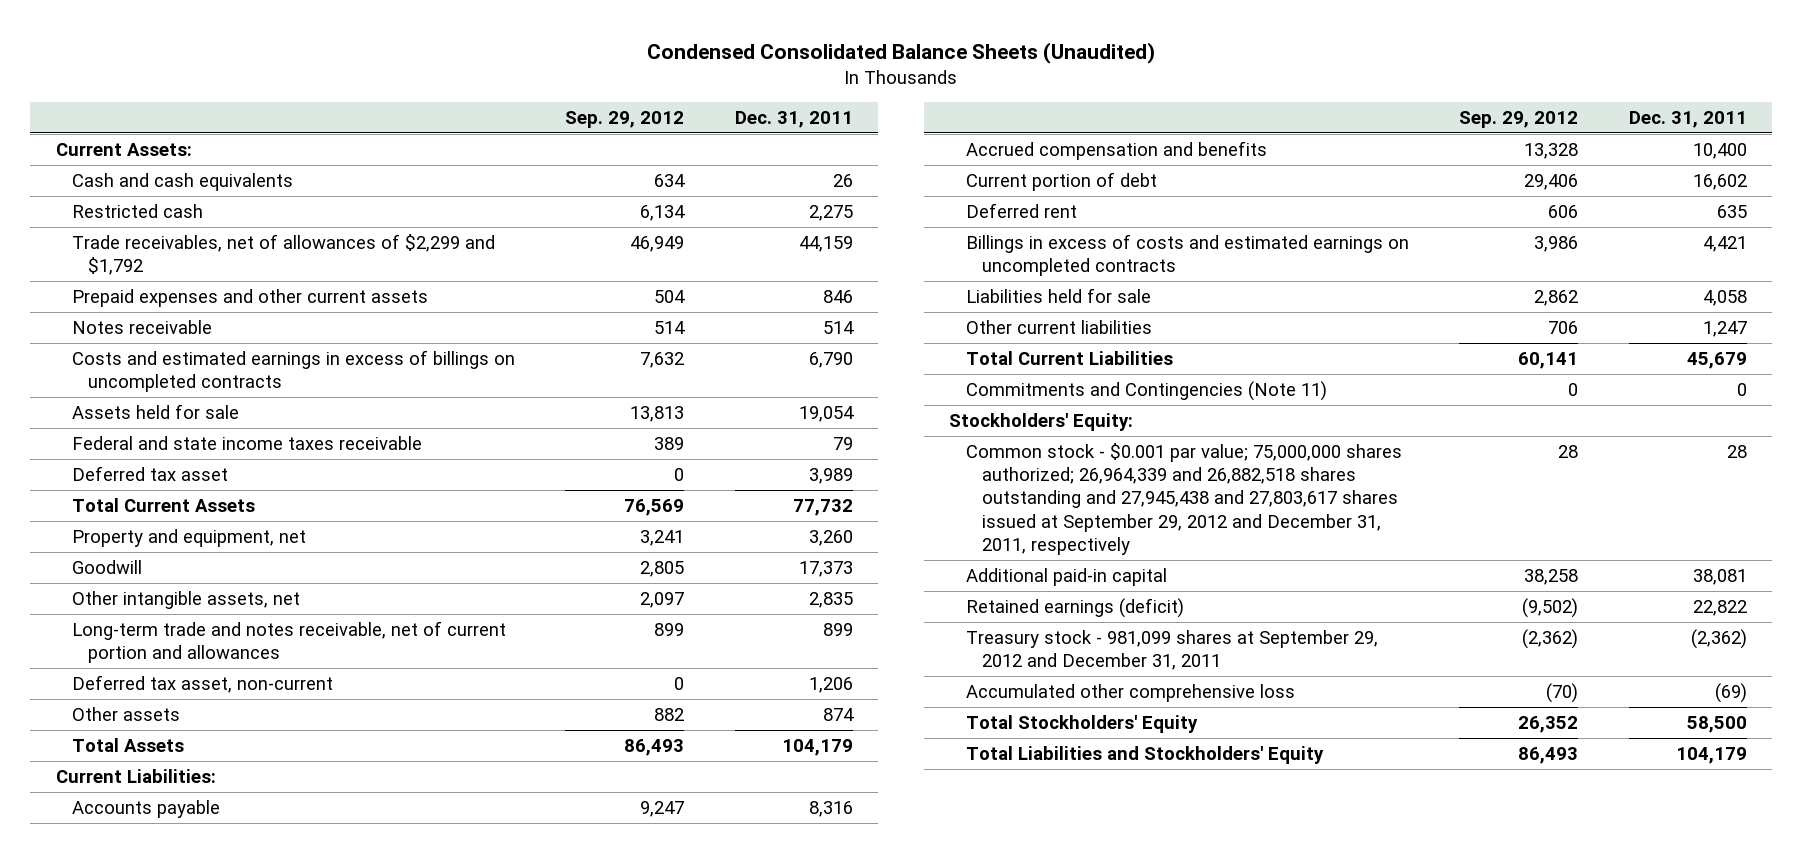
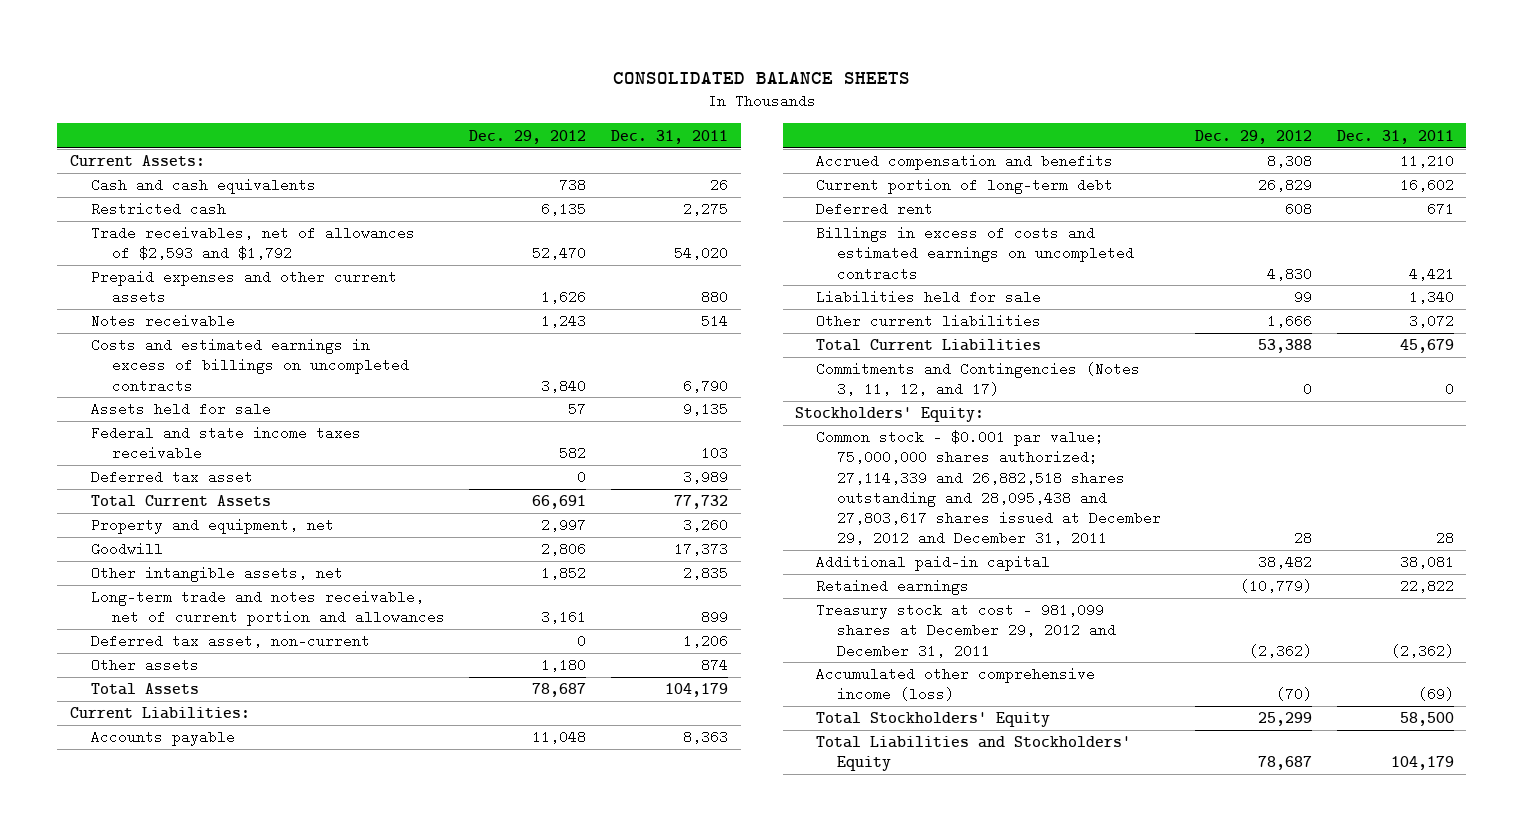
- Condensed Consolidated Balance Sheets (Unaudited)
+ CONSOLIDATED BALANCE SHEETS
- | Sep. 29, 2012 | Dec. 31, 2011
+ | Dec. 29, 2012 | Dec. 31, 2011
- Trade receivables, net of allowances of $2,299 and $1,792 | 46,949 | 44,159
- Prepaid expenses and other current assets | 504 | 846
+ Trade receivables, net of allowances of $2,593 and $1,792 | 52,470 | 54,020
+ Prepaid expenses and other current assets | 1,626 | 880
- Assets held for sale | 13,813 | 19,054
- Federal and state income taxes receivable | 389 | 79
+ Assets held for sale | 57 | 9,135
+ Federal and state income taxes receivable | 582 | 103
- Accounts payable | 9,247 | 8,316
- Accrued compensation and benefits | 13,328 | 10,400
- Current portion of debt | 29,406 | 16,602
- Deferred rent | 606 | 635
+ Accounts payable | 11,048 | 8,363
+ Accrued compensation and benefits | 8,308 | 11,210
+ Current portion of long-term debt | 26,829 | 16,602
+ Deferred rent | 608 | 671
- Liabilities held for sale | 2,862 | 4,058
- Other current liabilities | 706 | 1,247
+ Liabilities held for sale | 99 | 1,340
+ Other current liabilities | 1,666 | 3,072
- Commitments and Contingencies (Note 11) | 0 | 0
+ Commitments and Contingencies (Notes 3, 11, 12, and 17) | 0 | 0
- Common stock - $0.001 par value; 75,000,000 shares authorized; 26,964,339 and 26,882,518 shares outstanding and 27,945,438 and 27,803,617 shares issued at September 29, 2012 and December 31, 2011, respectively | 28 | 28
+ Common stock - $0.001 par value; 75,000,000 shares authorized; 27,114,339 and 26,882,518 shares outstanding and 28,095,438 and 27,803,617 shares issued at December 29, 2012 and December 31, 2011 | 28 | 28
- Retained earnings (deficit) | (9,502) | 22,822
- Treasury stock - 981,099 shares at September 29, 2012 and December 31, 2011 | (2,362) | (2,362)
- Accumulated other comprehensive loss | (70) | (69)
+ Retained earnings | (10,779) | 22,822
+ Treasury stock at cost - 981,099 shares at December 29, 2012 and December 31, 2011 | (2,362) | (2,362)
+ Accumulated other comprehensive income (loss) | (70) | (69)

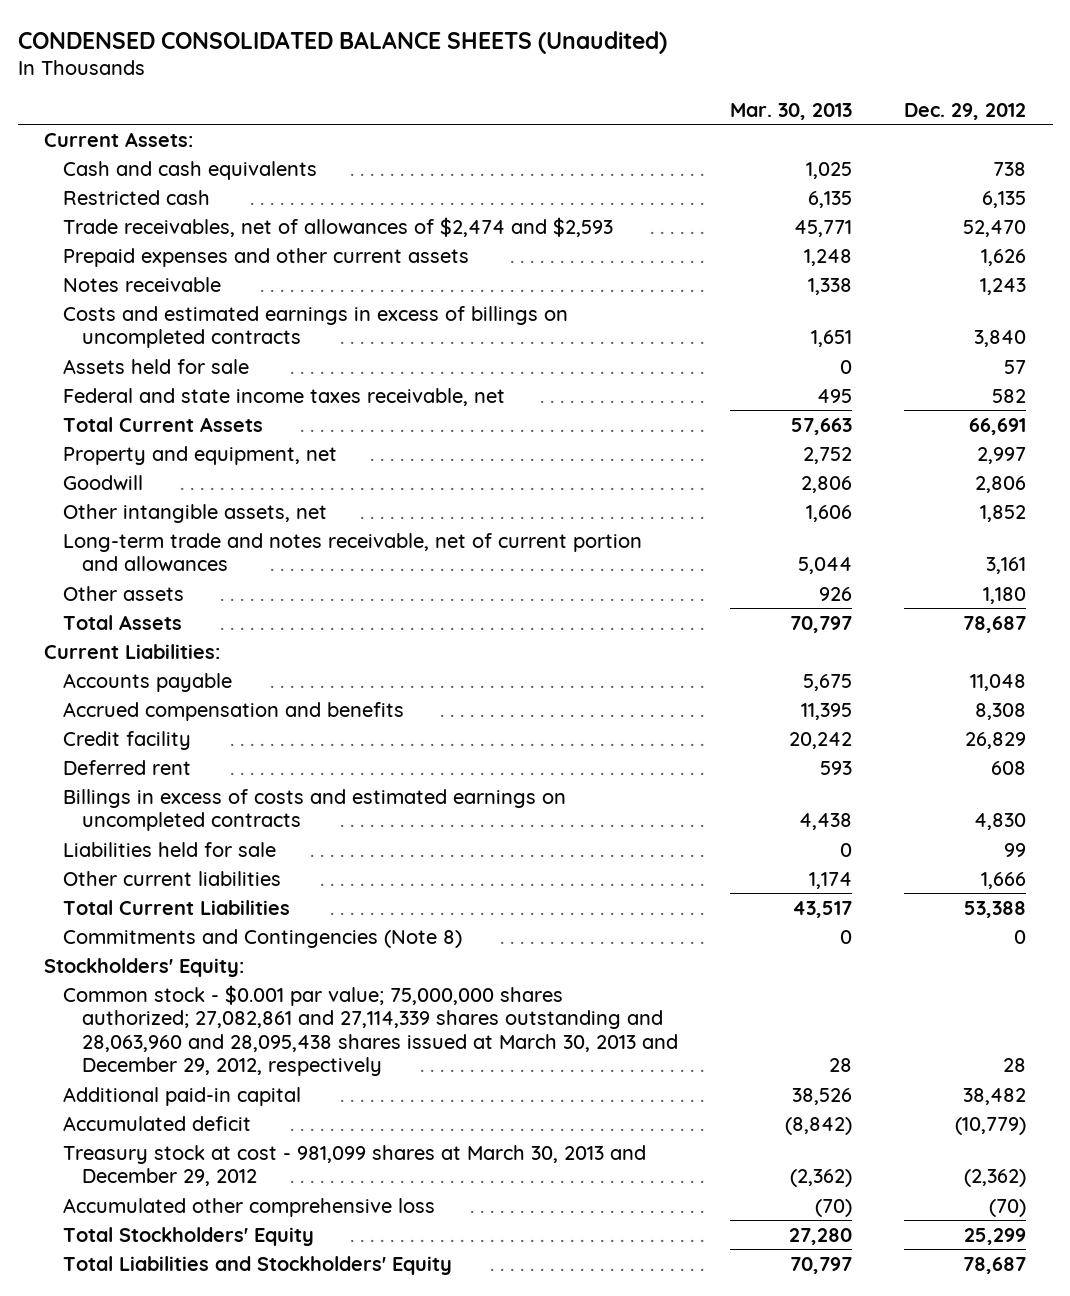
- CONSOLIDATED BALANCE SHEETS
+ CONDENSED CONSOLIDATED BALANCE SHEETS (Unaudited)
- | Dec. 29, 2012 | Dec. 31, 2011
+ | Mar. 30, 2013 | Dec. 29, 2012
- Trade receivables, net of allowances of $2,593 and $1,792 | 52,470 | 54,020
+ Trade receivables, net of allowances of $2,474 and $2,593 | 45,771 | 52,470
- Federal and state income taxes receivable | 582 | 103
- Deferred tax asset | 0 | 3,989
+ Federal and state income taxes receivable, net | 495 | 582
- Deferred tax asset, non-current | 0 | 1,206
- Current portion of long-term debt | 26,829 | 16,602
+ Credit facility | 20,242 | 26,829
- Commitments and Contingencies (Notes 3, 11, 12, and 17) | 0 | 0
+ Commitments and Contingencies (Note 8) | 0 | 0
- Common stock - $0.001 par value; 75,000,000 shares authorized; 27,114,339 and 26,882,518 shares outstanding and 28,095,438 and 27,803,617 shares issued at December 29, 2012 and December 31, 2011 | 28 | 28
+ Common stock - $0.001 par value; 75,000,000 shares authorized; 27,082,861 and 27,114,339 shares outstanding and 28,063,960 and 28,095,438 shares issued at March 30, 2013 and December 29, 2012, respectively | 28 | 28
- Retained earnings | (10,779) | 22,822
- Treasury stock at cost - 981,099 shares at December 29, 2012 and December 31, 2011 | (2,362) | (2,362)
- Accumulated other comprehensive income (loss) | (70) | (69)
+ Accumulated deficit | (8,842) | (10,779)
+ Treasury stock at cost - 981,099 shares at March 30, 2013 and December 29, 2012 | (2,362) | (2,362)
+ Accumulated other comprehensive loss | (70) | (70)

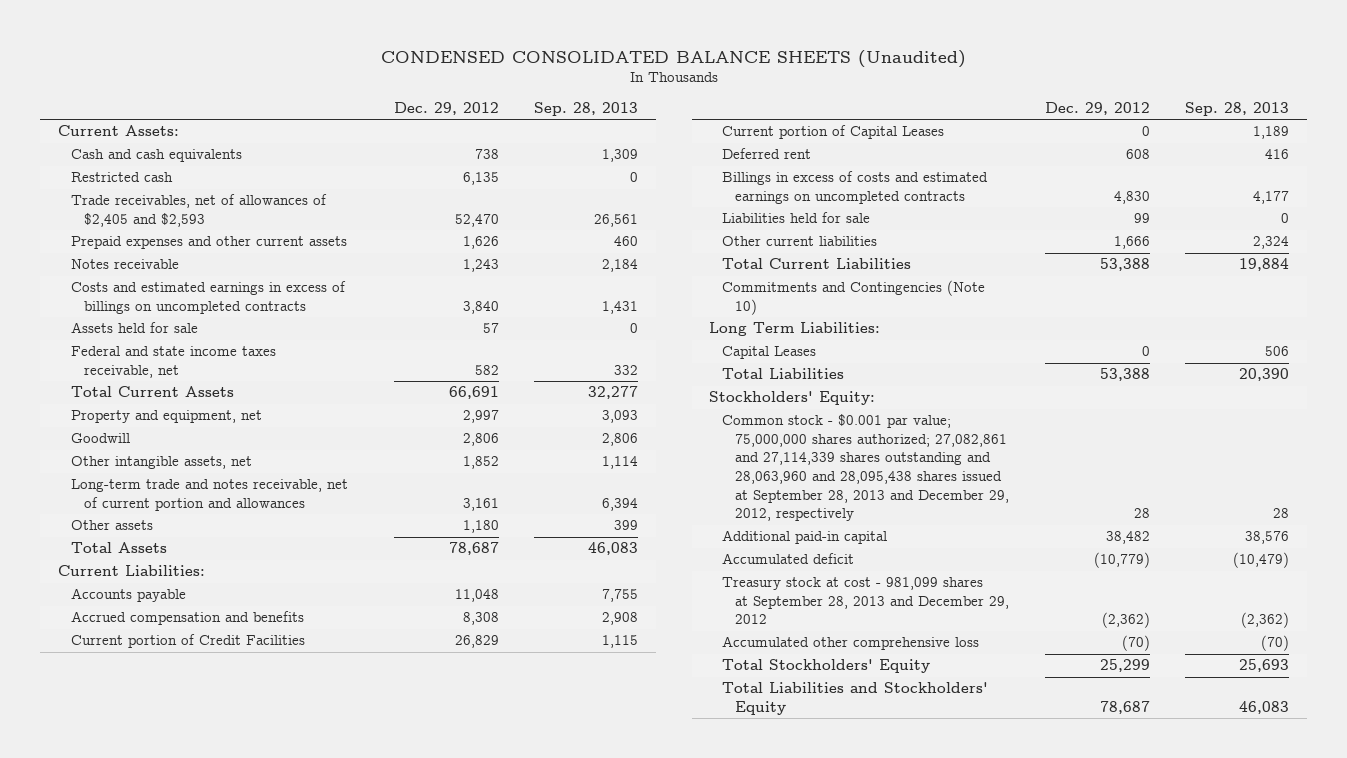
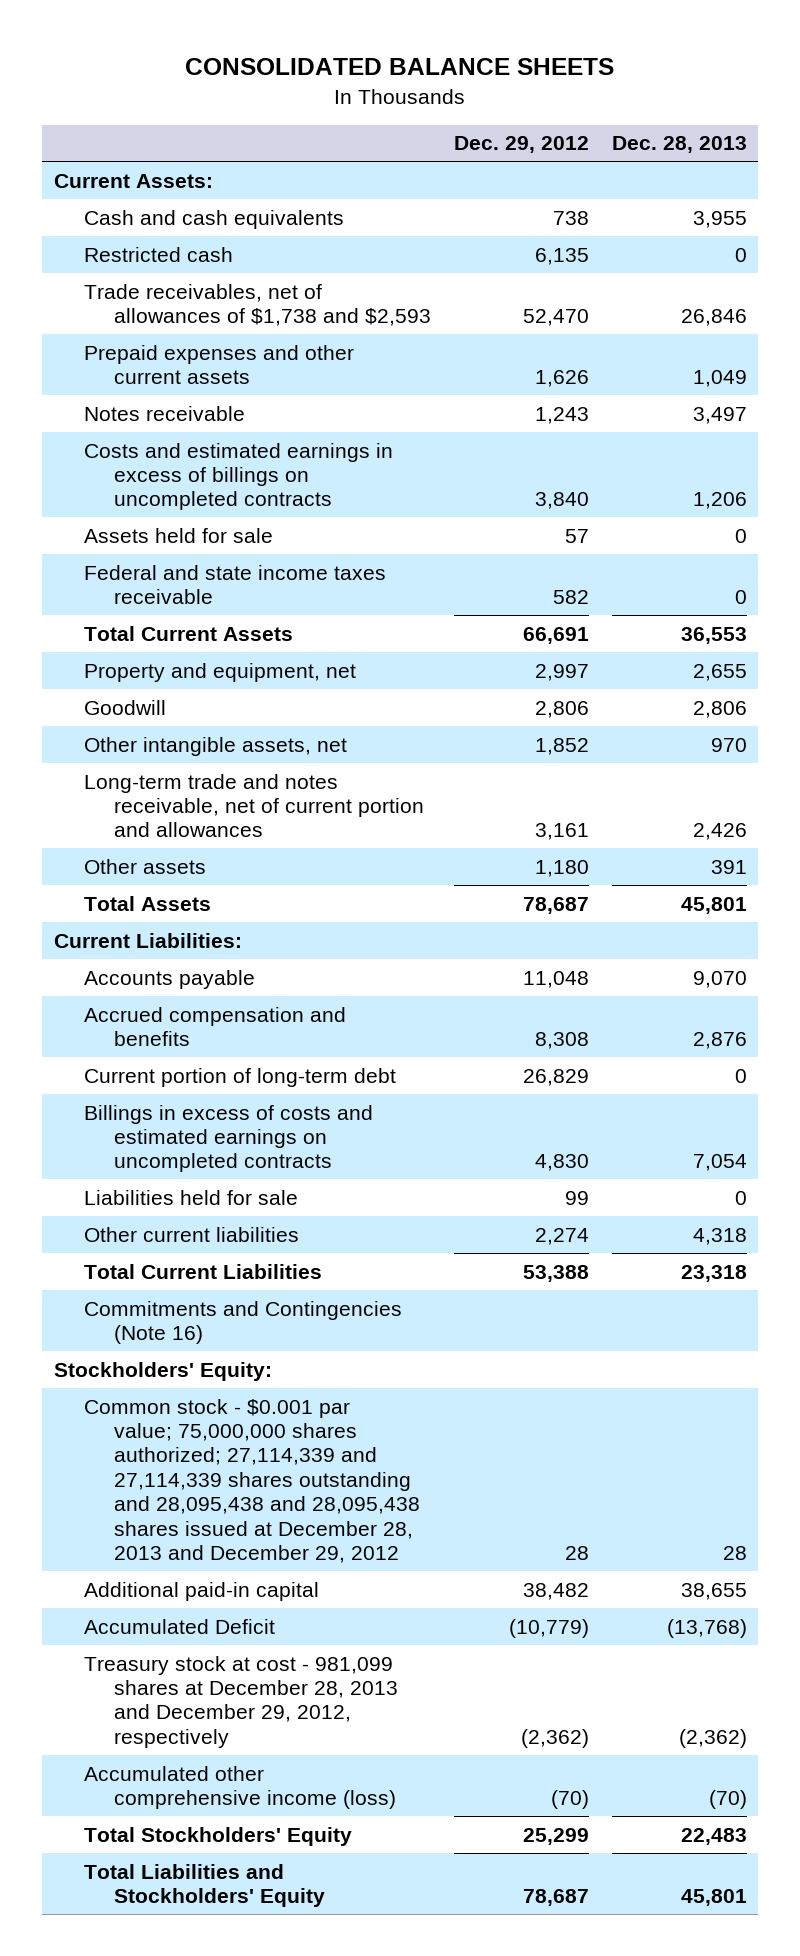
- CONDENSED CONSOLIDATED BALANCE SHEETS (Unaudited)
+ CONSOLIDATED BALANCE SHEETS
- | Dec. 29, 2012 | Sep. 28, 2013
+ | Dec. 29, 2012 | Dec. 28, 2013
- Trade receivables, net of allowances of $2,405 and $2,593 | 52,470 | 26,561
+ Trade receivables, net of allowances of $1,738 and $2,593 | 52,470 | 26,846
- Federal and state income taxes receivable, net | 582 | 332
+ Federal and state income taxes receivable | 582 | 0
- Current portion of Credit Facilities | 26,829 | 1,115
- Current portion of Capital Leases | 0 | 1,189
- Deferred rent | 608 | 416
+ Current portion of long-term debt | 26,829 | 0
- Other current liabilities | 1,666 | 2,324
+ Other current liabilities | 2,274 | 4,318
- Commitments and Contingencies (Note 10)
- Long Term Liabilities:
- Capital Leases | 0 | 506
- Total Liabilities | 53,388 | 20,390
+ Commitments and Contingencies (Note 16)
- Common stock - $0.001 par value; 75,000,000 shares authorized; 27,082,861 and 27,114,339 shares outstanding and 28,063,960 and 28,095,438 shares issued at September 28, 2013 and December 29, 2012, respectively | 28 | 28
+ Common stock - $0.001 par value; 75,000,000 shares authorized; 27,114,339 and 27,114,339 shares outstanding and 28,095,438 and 28,095,438 shares issued at December 28, 2013 and December 29, 2012 | 28 | 28
- Accumulated deficit | (10,779) | (10,479)
- Treasury stock at cost - 981,099 shares at September 28, 2013 and December 29, 2012 | (2,362) | (2,362)
- Accumulated other comprehensive loss | (70) | (70)
+ Accumulated Deficit | (10,779) | (13,768)
+ Treasury stock at cost - 981,099 shares at December 28, 2013 and December 29, 2012, respectively | (2,362) | (2,362)
+ Accumulated other comprehensive income (loss) | (70) | (70)

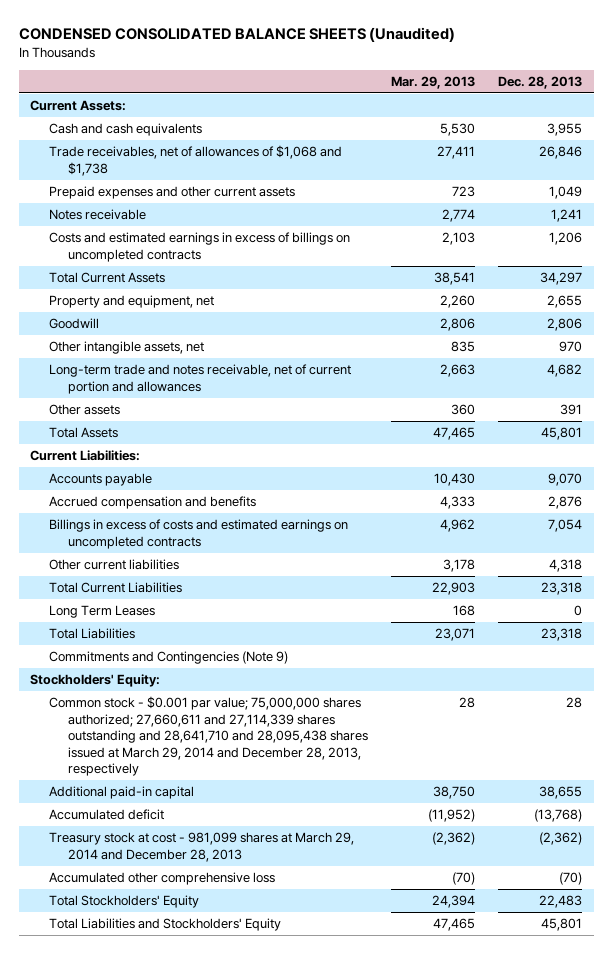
- CONSOLIDATED BALANCE SHEETS
+ CONDENSED CONSOLIDATED BALANCE SHEETS (Unaudited)
- | Dec. 29, 2012 | Dec. 28, 2013
+ | Mar. 29, 2013 | Dec. 28, 2013
- Restricted cash | 6,135 | 0
- Trade receivables, net of allowances of $1,738 and $2,593 | 52,470 | 26,846
+ Trade receivables, net of allowances of $1,068 and $1,738 | 27,411 | 26,846
- Notes receivable | 1,243 | 3,497
+ Notes receivable | 2,774 | 1,241
- Assets held for sale | 57 | 0
- Federal and state income taxes receivable | 582 | 0
- Total Current Assets | 66,691 | 36,553
+ Total Current Assets | 38,541 | 34,297
- Long-term trade and notes receivable, net of current portion and allowances | 3,161 | 2,426
+ Long-term trade and notes receivable, net of current portion and allowances | 2,663 | 4,682
- Current portion of long-term debt | 26,829 | 0
- Liabilities held for sale | 99 | 0
- Commitments and Contingencies (Note 16)
+ Long Term Leases | 168 | 0
+ Total Liabilities | 23,071 | 23,318
+ Commitments and Contingencies (Note 9)
- Common stock - $0.001 par value; 75,000,000 shares authorized; 27,114,339 and 27,114,339 shares outstanding and 28,095,438 and 28,095,438 shares issued at December 28, 2013 and December 29, 2012 | 28 | 28
+ Common stock - $0.001 par value; 75,000,000 shares authorized; 27,660,611 and 27,114,339 shares outstanding and 28,641,710 and 28,095,438 shares issued at March 29, 2014 and December 28, 2013, respectively | 28 | 28
- Accumulated Deficit | (10,779) | (13,768)
- Treasury stock at cost - 981,099 shares at December 28, 2013 and December 29, 2012, respectively | (2,362) | (2,362)
- Accumulated other comprehensive income (loss) | (70) | (70)
+ Accumulated deficit | (11,952) | (13,768)
+ Treasury stock at cost - 981,099 shares at March 29, 2014 and December 28, 2013 | (2,362) | (2,362)
+ Accumulated other comprehensive loss | (70) | (70)

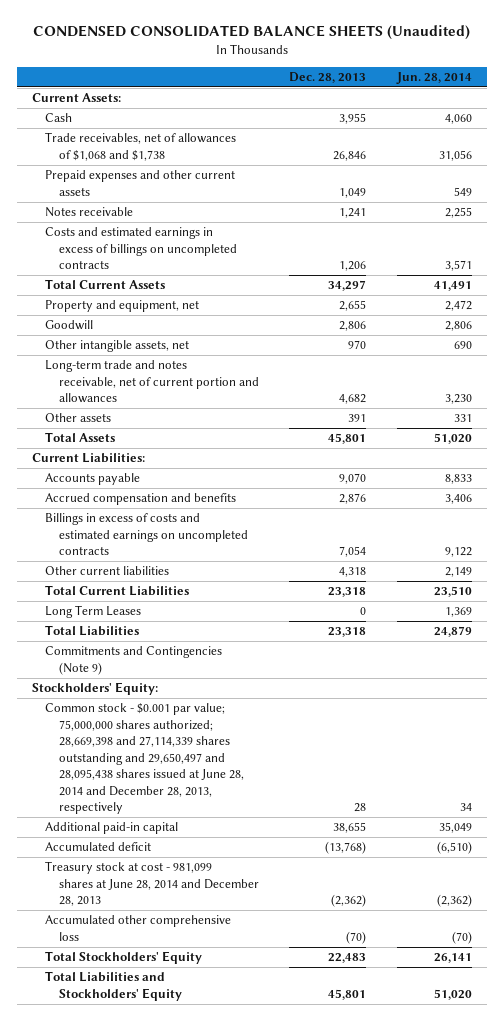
- | Mar. 29, 2013 | Dec. 28, 2013
+ | Dec. 28, 2013 | Jun. 28, 2014
- Cash and cash equivalents | 5,530 | 3,955
+ Cash | 3,955 | 4,060
- Common stock - $0.001 par value; 75,000,000 shares authorized; 27,660,611 and 27,114,339 shares outstanding and 28,641,710 and 28,095,438 shares issued at March 29, 2014 and December 28, 2013, respectively | 28 | 28
+ Common stock - $0.001 par value; 75,000,000 shares authorized; 28,669,398 and 27,114,339 shares outstanding and 29,650,497 and 28,095,438 shares issued at June 28, 2014 and December 28, 2013, respectively | 28 | 34
- Treasury stock at cost - 981,099 shares at March 29, 2014 and December 28, 2013 | (2,362) | (2,362)
+ Treasury stock at cost - 981,099 shares at June 28, 2014 and December 28, 2013 | (2,362) | (2,362)

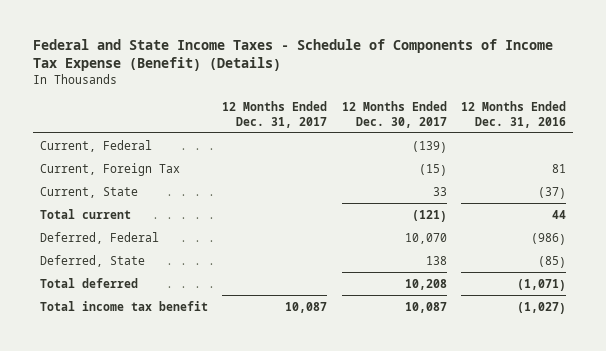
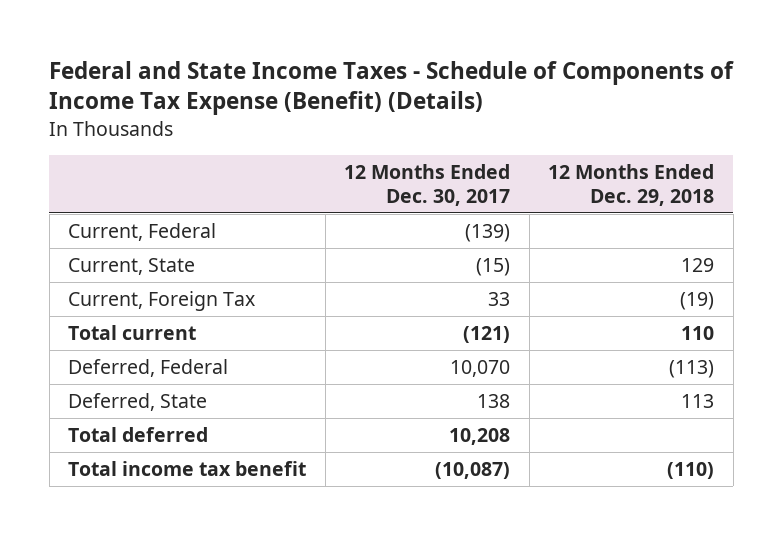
- | 12 Months Ended Dec. 31, 2017 | 12 Months Ended Dec. 30, 2017 | 12 Months Ended Dec. 31, 2016
+ | 12 Months Ended Dec. 30, 2017 | 12 Months Ended Dec. 29, 2018
- Current, Foreign Tax | | (15) | 81
- Current, State | | 33 | (37)
+ Current, State | (15) | 129
+ Current, Foreign Tax | 33 | (19)
- Total income tax benefit | 10,087 | 10,087 | (1,027)
+ Total income tax benefit | (10,087) | (110)

